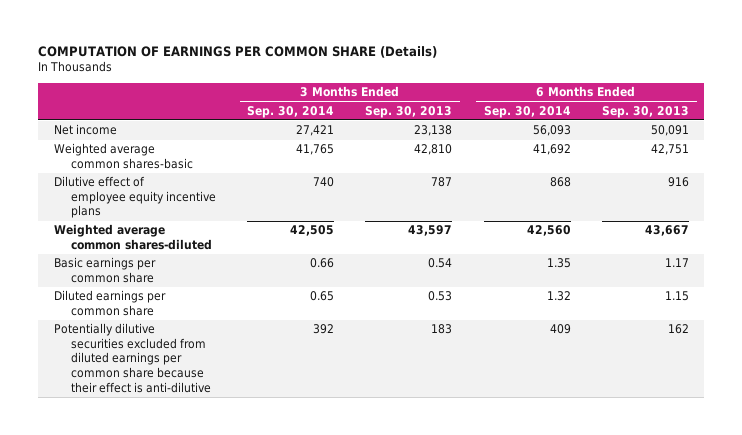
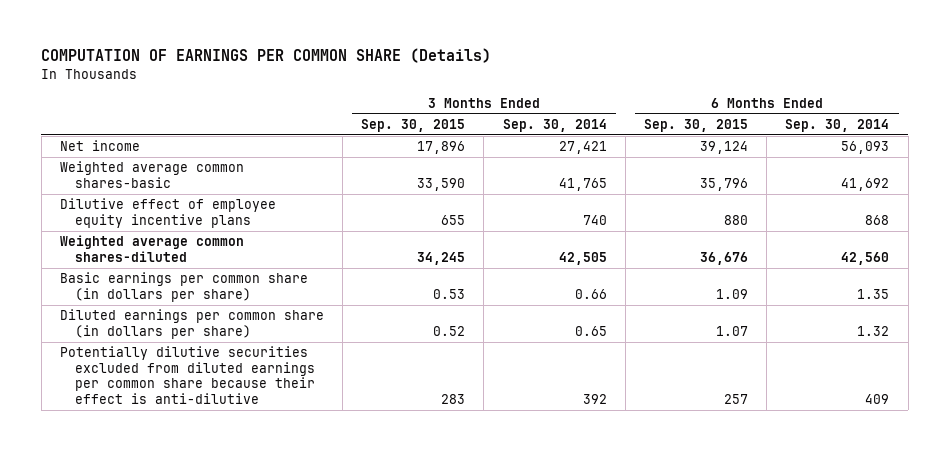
- | 3 Months Ended Sep. 30, 2014 | 3 Months Ended Sep. 30, 2013 | 6 Months Ended Sep. 30, 2014 | 6 Months Ended Sep. 30, 2013
+ | 3 Months Ended Sep. 30, 2015 | 3 Months Ended Sep. 30, 2014 | 6 Months Ended Sep. 30, 2015 | 6 Months Ended Sep. 30, 2014
- Basic earnings per common share | 0.66 | 0.54 | 1.35 | 1.17
- Diluted earnings per common share | 0.65 | 0.53 | 1.32 | 1.15
+ Basic earnings per common share (in dollars per share) | 0.53 | 0.66 | 1.09 | 1.35
+ Diluted earnings per common share (in dollars per share) | 0.52 | 0.65 | 1.07 | 1.32

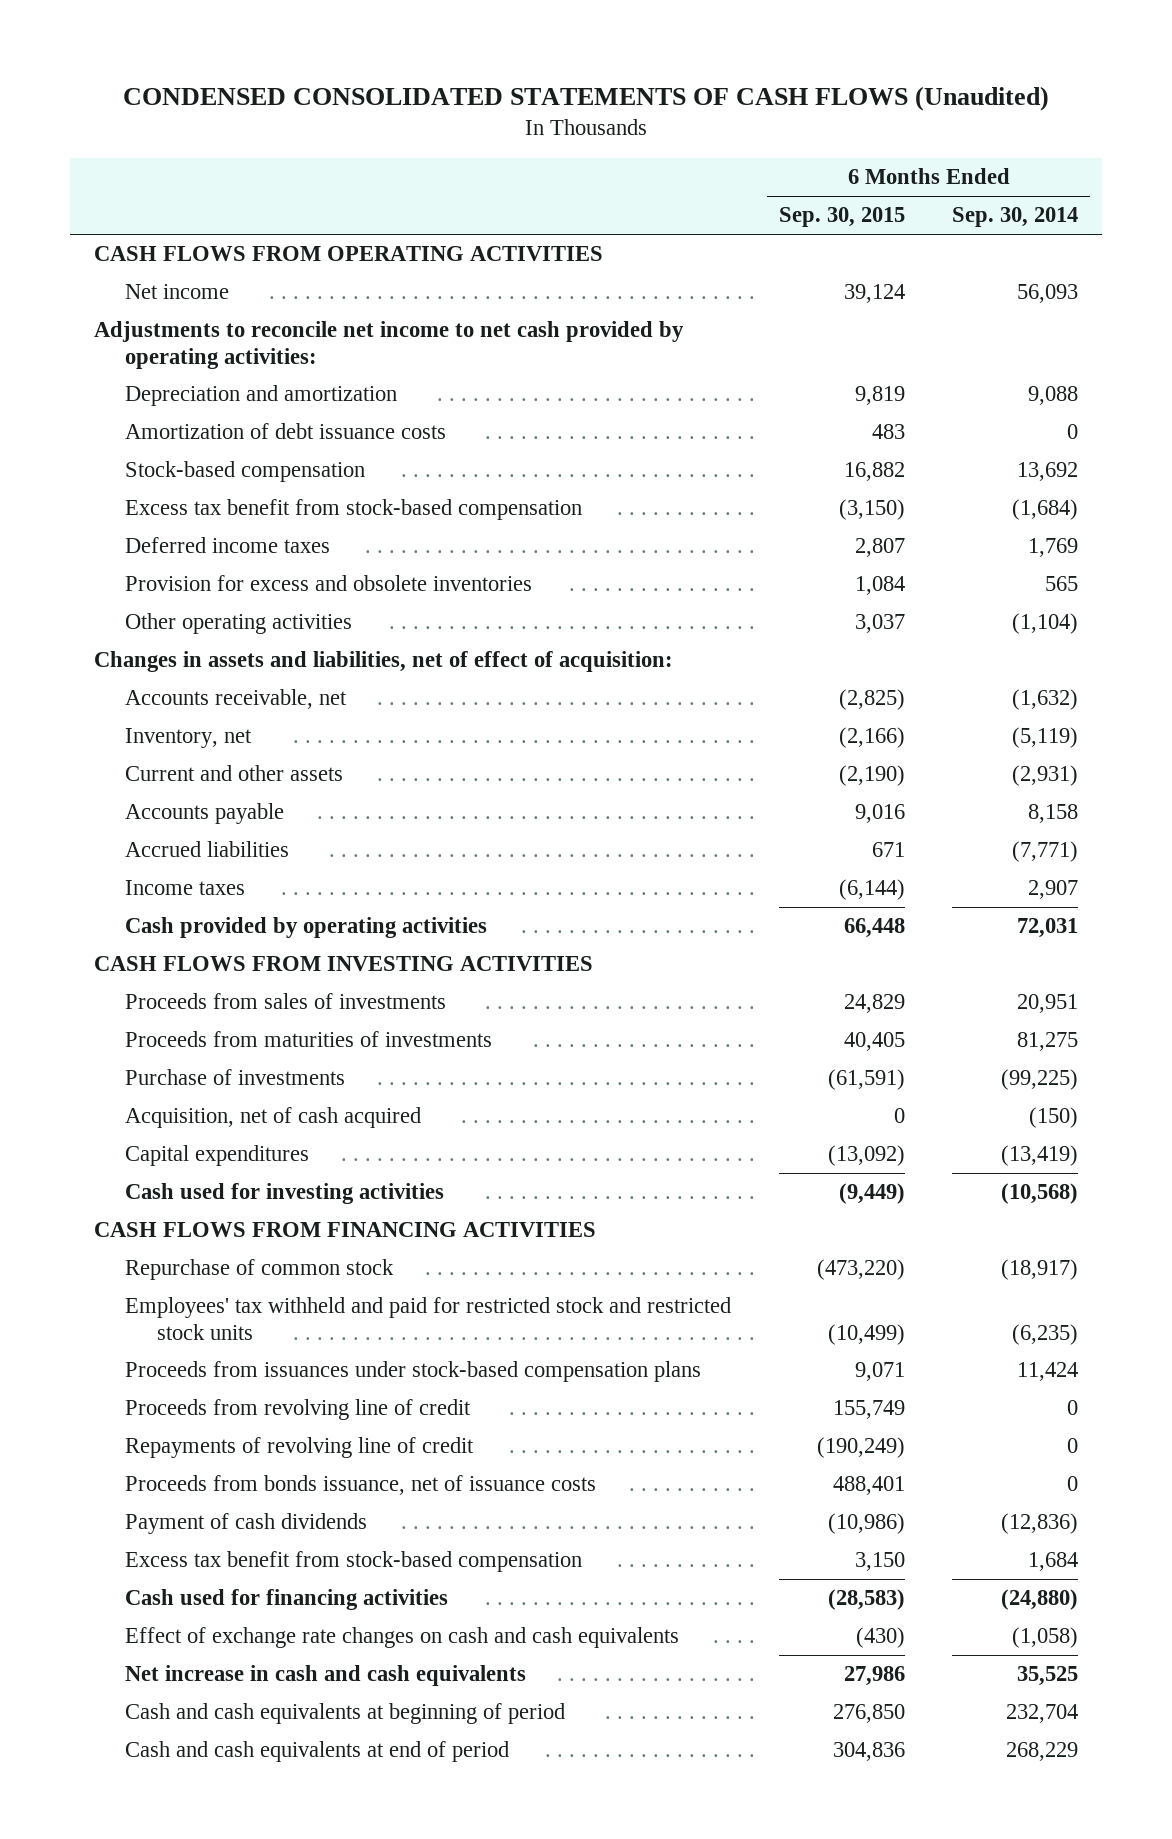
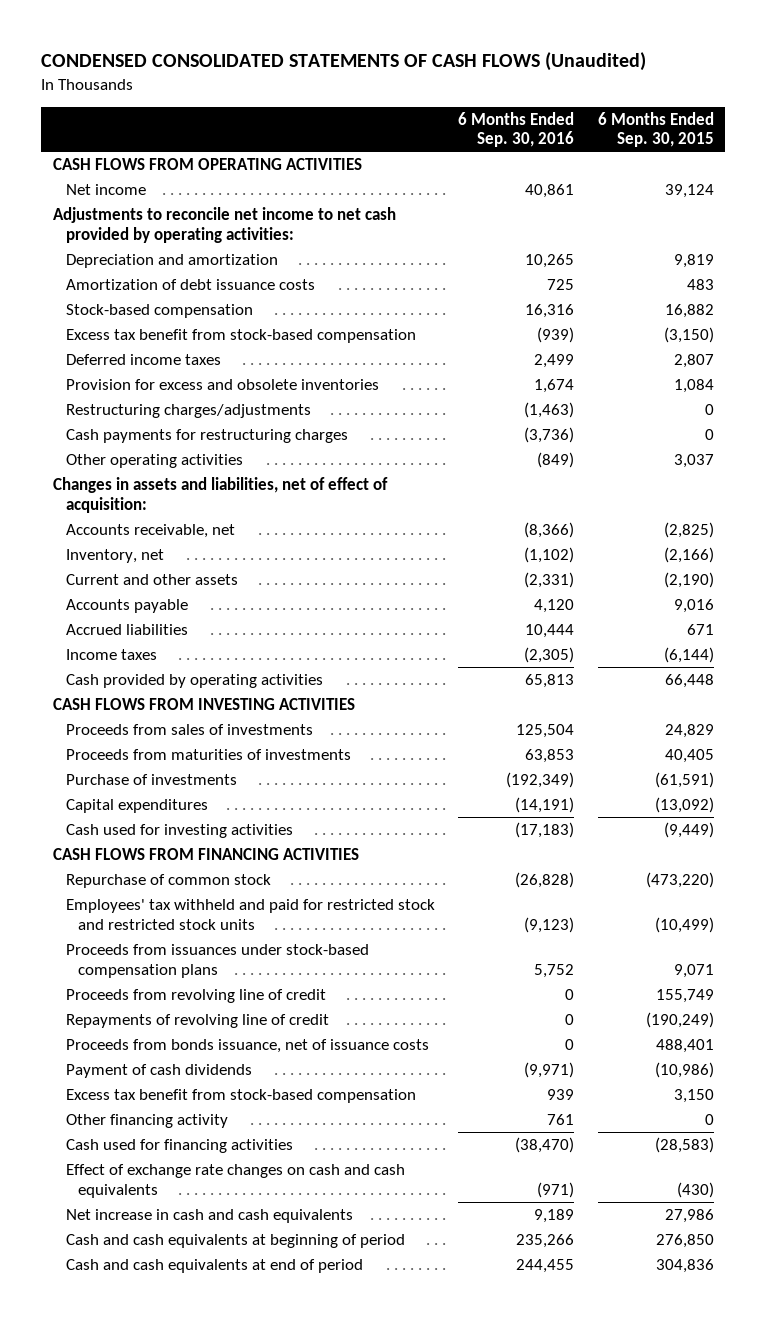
- | 6 Months Ended Sep. 30, 2015 | 6 Months Ended Sep. 30, 2014
+ | 6 Months Ended Sep. 30, 2016 | 6 Months Ended Sep. 30, 2015
+ Restructuring charges/adjustments | (1,463) | 0
+ Cash payments for restructuring charges | (3,736) | 0
- Acquisition, net of cash acquired | 0 | (150)
+ Other financing activity | 761 | 0

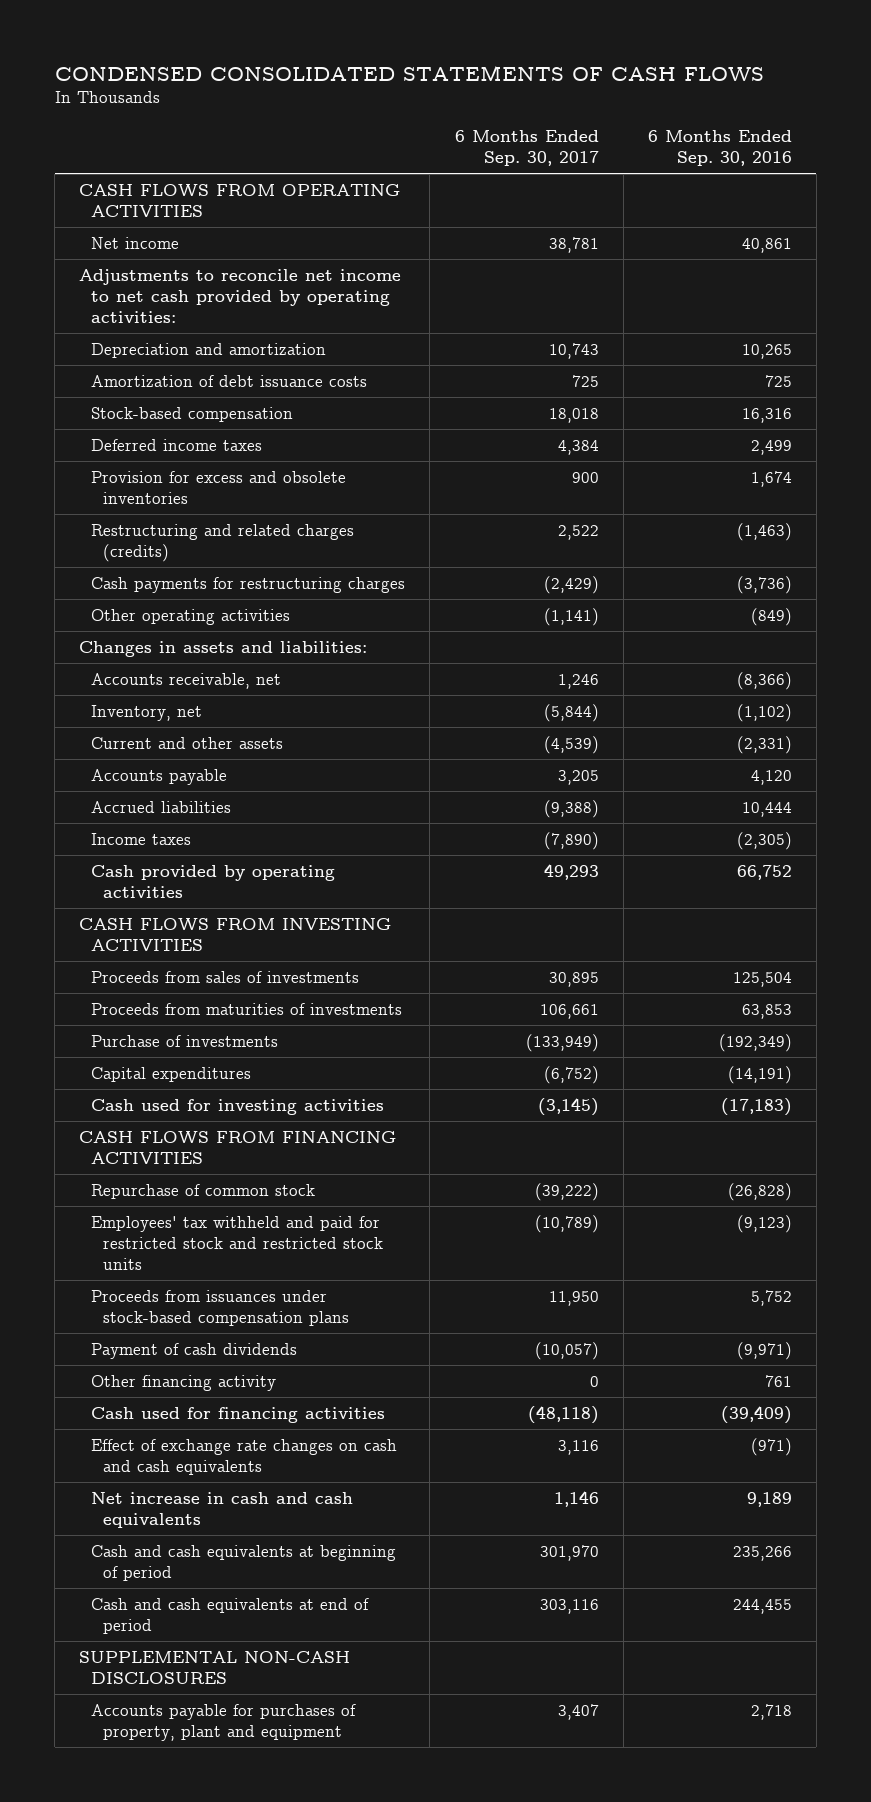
- CONDENSED CONSOLIDATED STATEMENTS OF CASH FLOWS (Unaudited)
+ CONDENSED CONSOLIDATED STATEMENTS OF CASH FLOWS
- | 6 Months Ended Sep. 30, 2016 | 6 Months Ended Sep. 30, 2015
+ | 6 Months Ended Sep. 30, 2017 | 6 Months Ended Sep. 30, 2016
- Excess tax benefit from stock-based compensation | (939) | (3,150)
- Restructuring charges/adjustments | (1,463) | 0
+ Restructuring and related charges (credits) | 2,522 | (1,463)
- Changes in assets and liabilities, net of effect of acquisition:
+ Changes in assets and liabilities:
- Cash provided by operating activities | 65,813 | 66,448
+ Cash provided by operating activities | 49,293 | 66,752
- Proceeds from revolving line of credit | 0 | 155,749
- Repayments of revolving line of credit | 0 | (190,249)
- Proceeds from bonds issuance, net of issuance costs | 0 | 488,401
- Excess tax benefit from stock-based compensation | 939 | 3,150
- Cash used for financing activities | (38,470) | (28,583)
+ Cash used for financing activities | (48,118) | (39,409)
+ SUPPLEMENTAL NON-CASH DISCLOSURES
+ Accounts payable for purchases of property, plant and equipment | 3,407 | 2,718

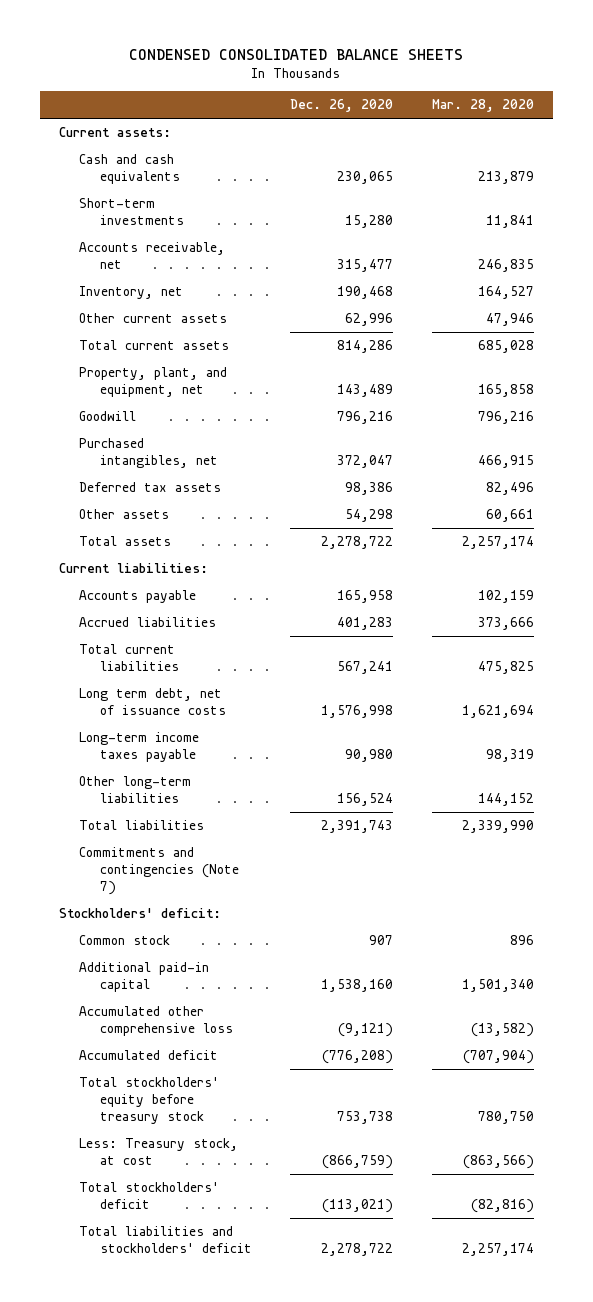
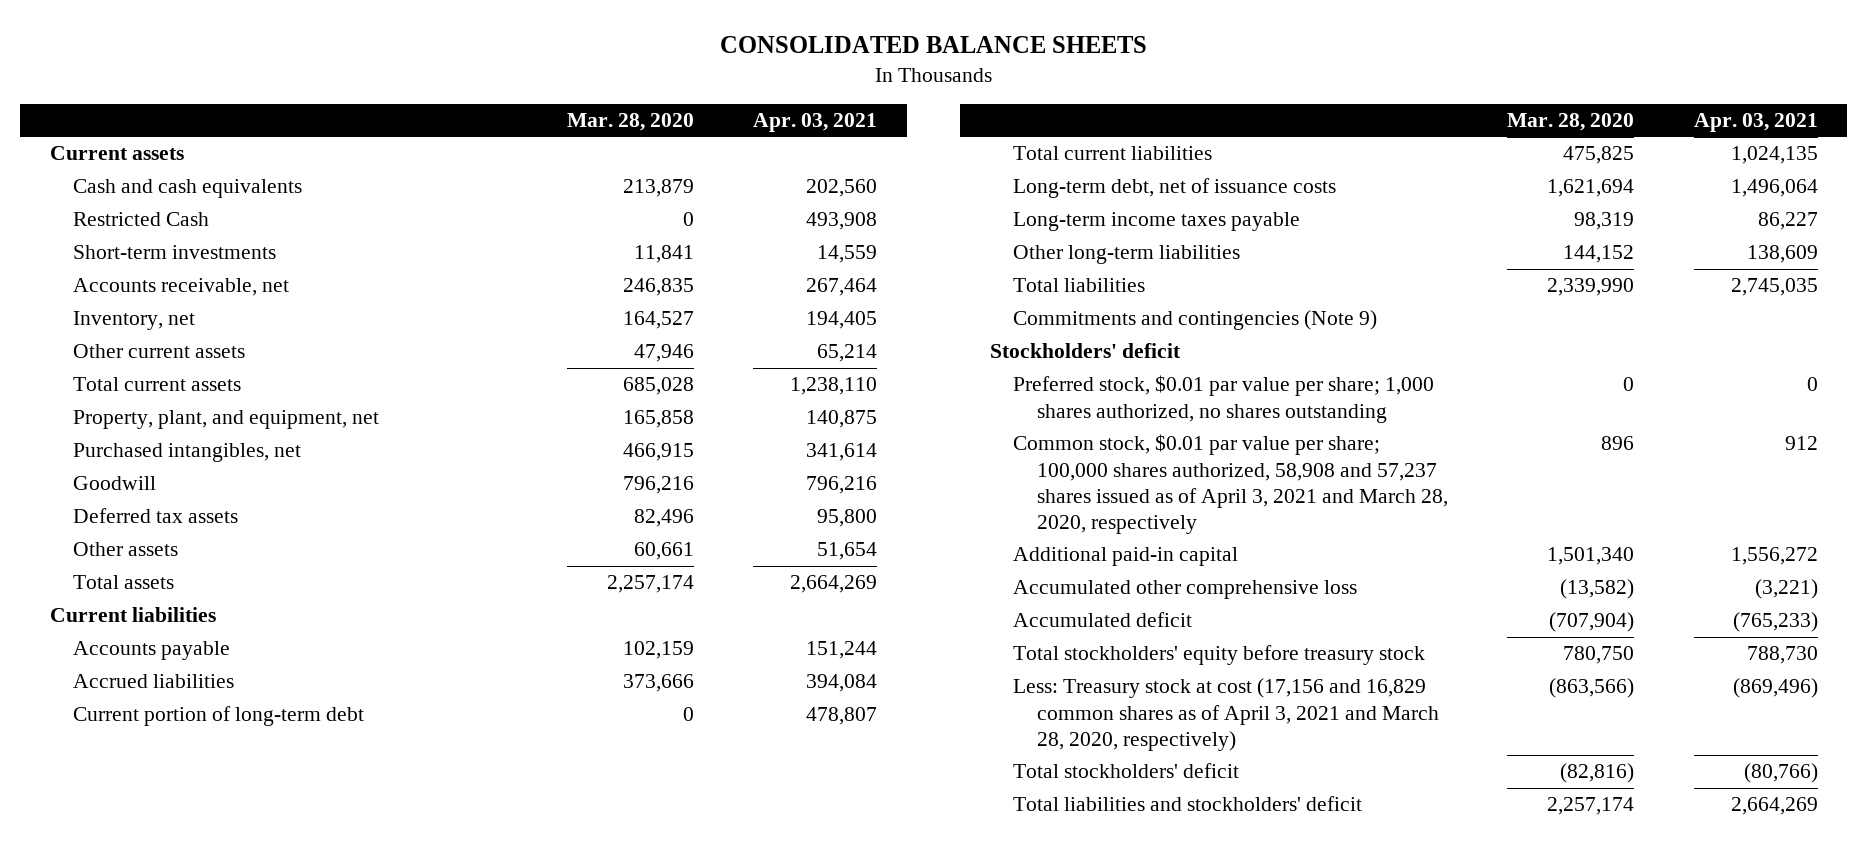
- CONDENSED CONSOLIDATED BALANCE SHEETS
+ CONSOLIDATED BALANCE SHEETS
- | Dec. 26, 2020 | Mar. 28, 2020
+ | Mar. 28, 2020 | Apr. 03, 2021
- Current assets:
+ Current assets
+ Restricted Cash | 0 | 493,908
moved down: Goodwill | 796,216 | 796,216
- Current liabilities:
+ Current liabilities
+ Current portion of long-term debt | 0 | 478,807
- Long term debt, net of issuance costs | 1,576,998 | 1,621,694
+ Long-term debt, net of issuance costs | 1,621,694 | 1,496,064
- Commitments and contingencies (Note 7)
- Stockholders' deficit:
- Common stock | 907 | 896
+ Commitments and contingencies (Note 9)
+ Stockholders' deficit
+ Preferred stock, $0.01 par value per share; 1,000 shares authorized, no shares outstanding | 0 | 0
+ Common stock, $0.01 par value per share; 100,000 shares authorized, 58,908 and 57,237 shares issued as of April 3, 2021 and March 28, 2020, respectively | 896 | 912
- Less: Treasury stock, at cost | (866,759) | (863,566)
+ Less: Treasury stock at cost (17,156 and 16,829 common shares as of April 3, 2021 and March 28, 2020, respectively) | (863,566) | (869,496)

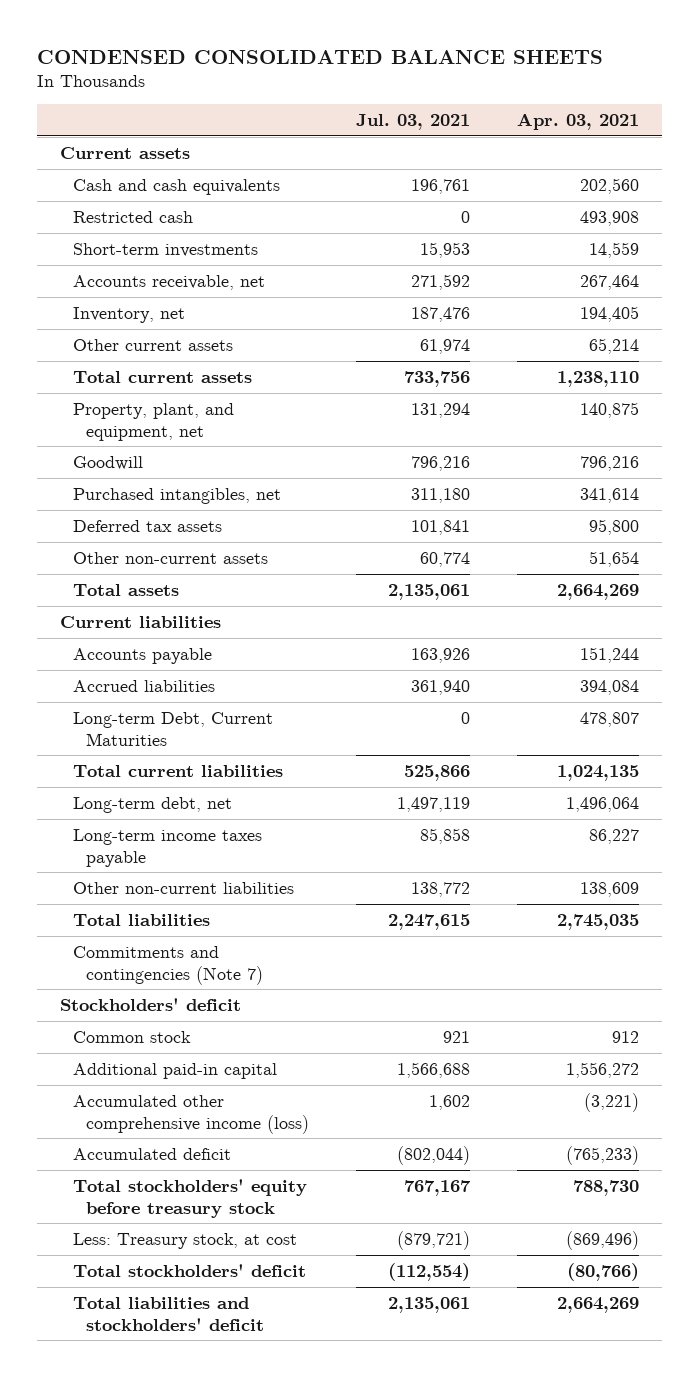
- CONSOLIDATED BALANCE SHEETS
+ CONDENSED CONSOLIDATED BALANCE SHEETS
- | Mar. 28, 2020 | Apr. 03, 2021
+ | Jul. 03, 2021 | Apr. 03, 2021
- Restricted Cash | 0 | 493,908
+ Restricted cash | 0 | 493,908
moved down: Purchased intangibles, net | 311,180 | 341,614
- Other assets | 60,661 | 51,654
+ Other non-current assets | 60,774 | 51,654
- Current portion of long-term debt | 0 | 478,807
+ Long-term Debt, Current Maturities | 0 | 478,807
- Long-term debt, net of issuance costs | 1,621,694 | 1,496,064
+ Long-term debt, net | 1,497,119 | 1,496,064
- Other long-term liabilities | 144,152 | 138,609
+ Other non-current liabilities | 138,772 | 138,609
- Commitments and contingencies (Note 9)
+ Commitments and contingencies (Note 7)
- Preferred stock, $0.01 par value per share; 1,000 shares authorized, no shares outstanding | 0 | 0
- Common stock, $0.01 par value per share; 100,000 shares authorized, 58,908 and 57,237 shares issued as of April 3, 2021 and March 28, 2020, respectively | 896 | 912
+ Common stock | 921 | 912
- Accumulated other comprehensive loss | (13,582) | (3,221)
+ Accumulated other comprehensive income (loss) | 1,602 | (3,221)
- Less: Treasury stock at cost (17,156 and 16,829 common shares as of April 3, 2021 and March 28, 2020, respectively) | (863,566) | (869,496)
+ Less: Treasury stock, at cost | (879,721) | (869,496)

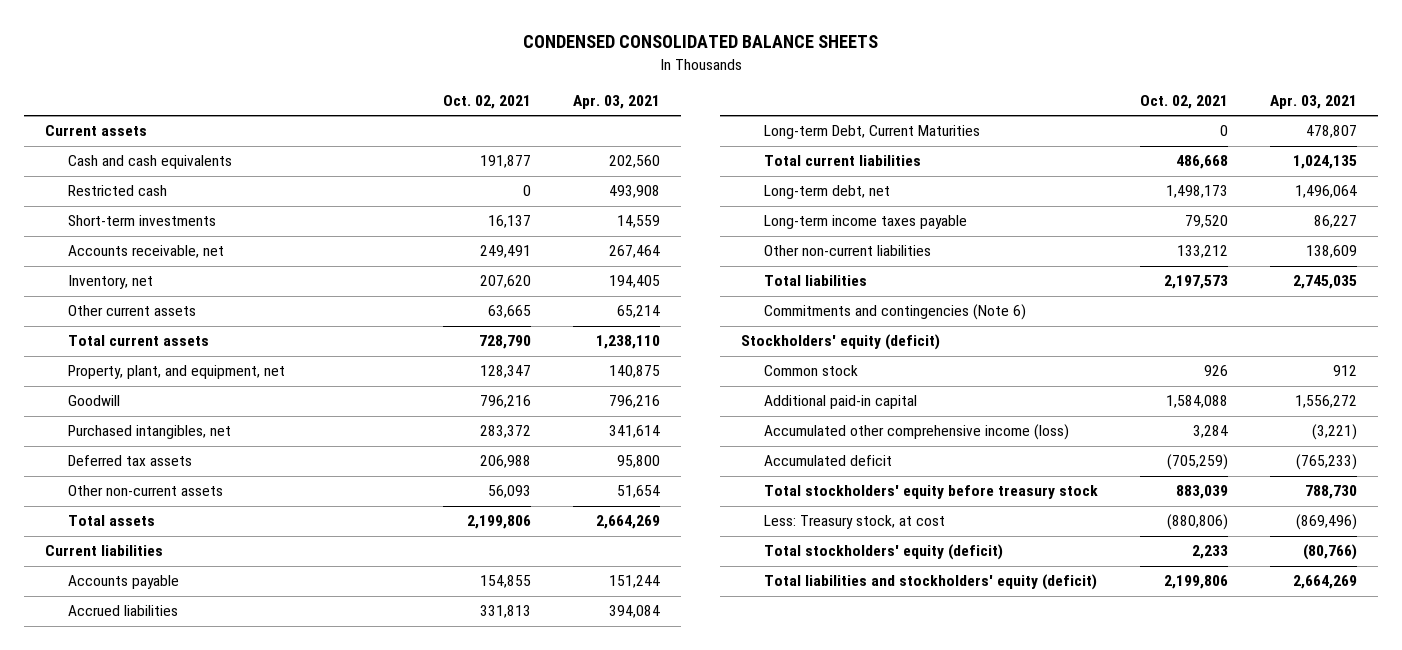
- | Jul. 03, 2021 | Apr. 03, 2021
+ | Oct. 02, 2021 | Apr. 03, 2021
- Commitments and contingencies (Note 7)
- Stockholders' deficit
+ Commitments and contingencies (Note 6)
+ Stockholders' equity (deficit)
- Total stockholders' deficit | (112,554) | (80,766)
- Total liabilities and stockholders' deficit | 2,135,061 | 2,664,269
+ Total stockholders' equity (deficit) | 2,233 | (80,766)
+ Total liabilities and stockholders' equity (deficit) | 2,199,806 | 2,664,269

